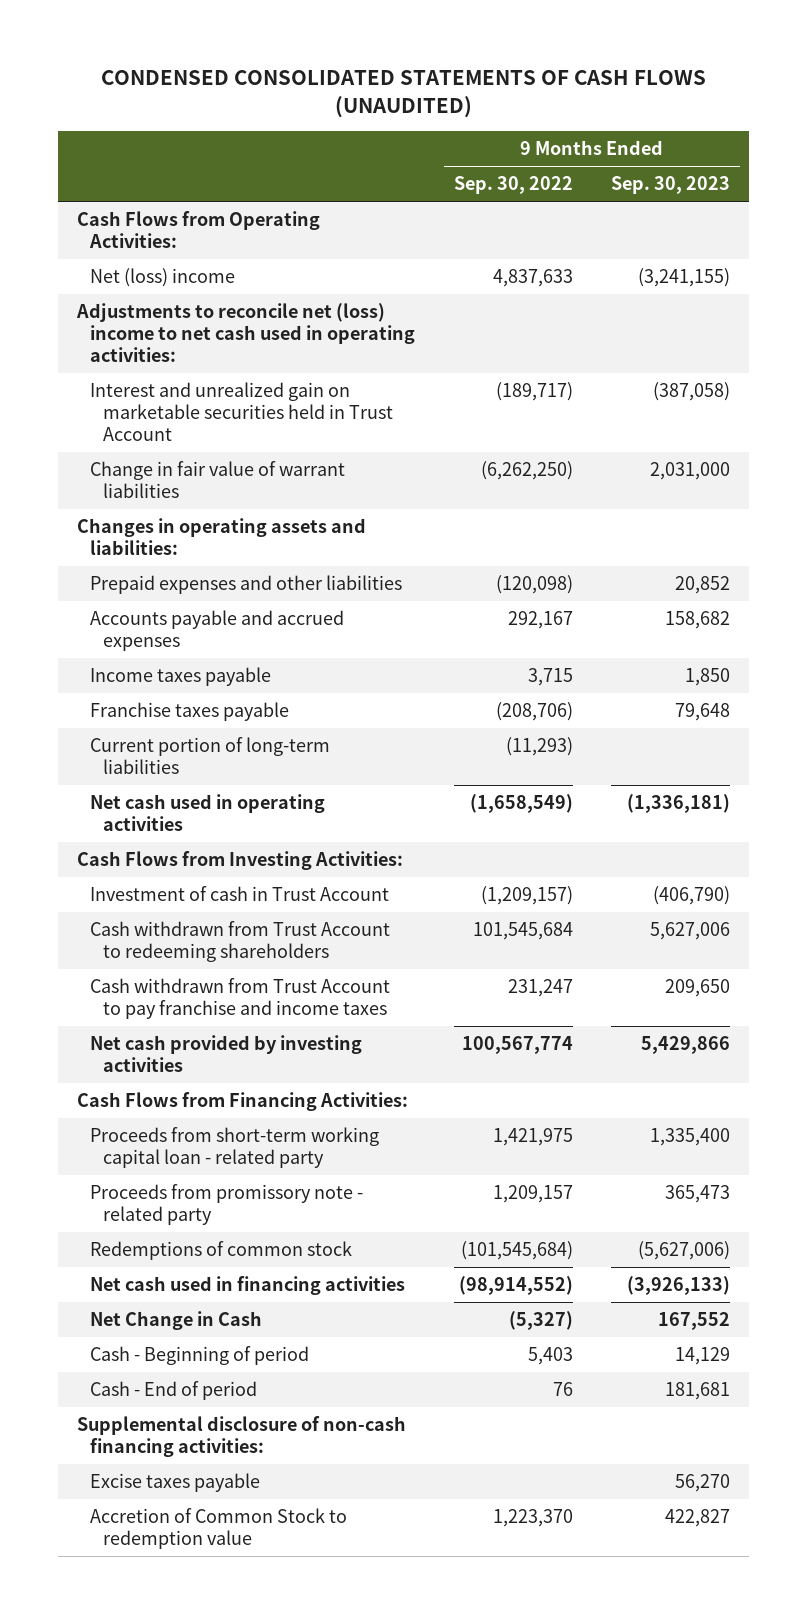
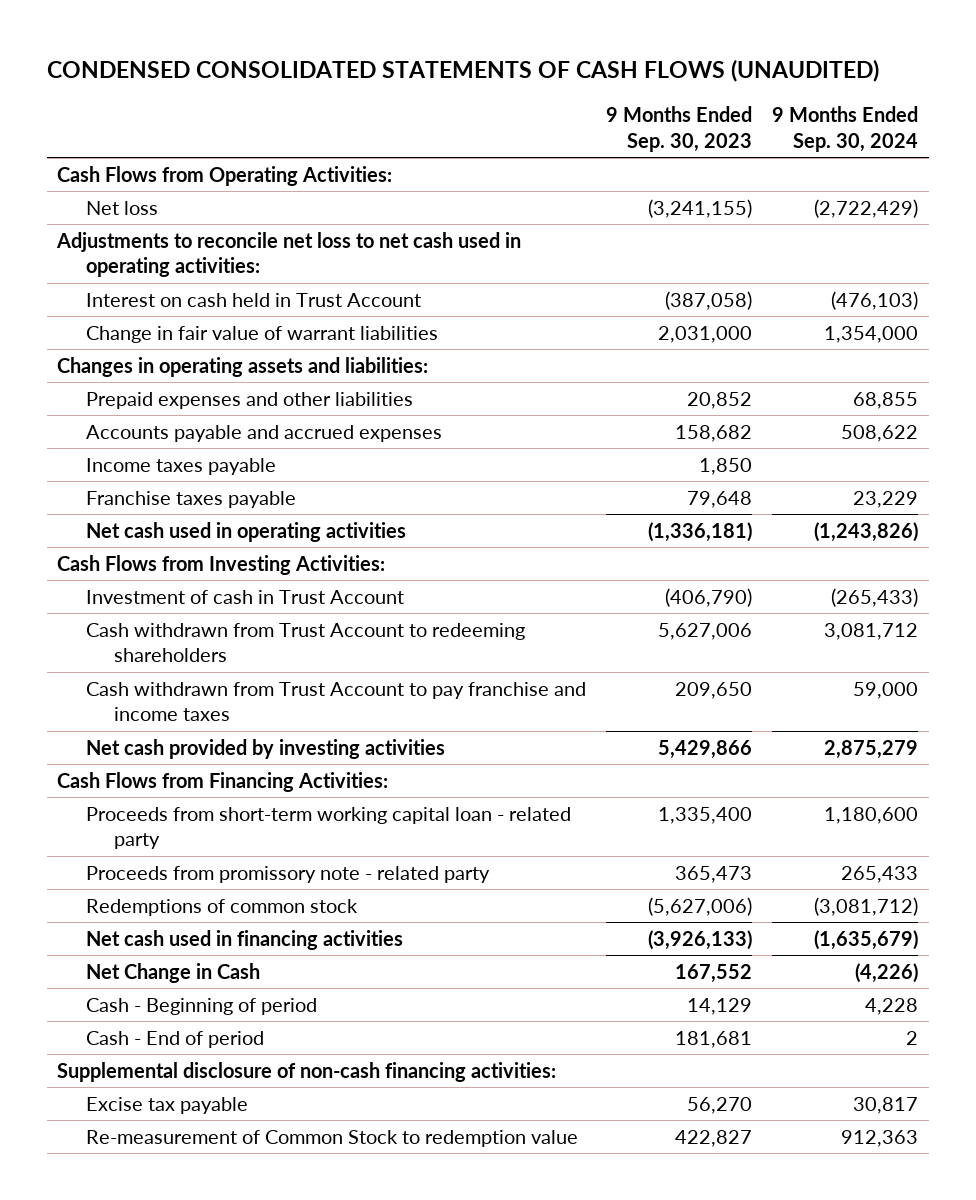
- | 9 Months Ended Sep. 30, 2022 | 9 Months Ended Sep. 30, 2023
+ | 9 Months Ended Sep. 30, 2023 | 9 Months Ended Sep. 30, 2024
- Net (loss) income | 4,837,633 | (3,241,155)
- Adjustments to reconcile net (loss) income to net cash used in operating activities:
- Interest and unrealized gain on marketable securities held in Trust Account | (189,717) | (387,058)
+ Net loss | (3,241,155) | (2,722,429)
+ Adjustments to reconcile net loss to net cash used in operating activities:
+ Interest on cash held in Trust Account | (387,058) | (476,103)
- Current portion of long-term liabilities | (11,293) |
- Excise taxes payable | | 56,270
- Accretion of Common Stock to redemption value | 1,223,370 | 422,827
+ Excise tax payable | 56,270 | 30,817
+ Re-measurement of Common Stock to redemption value | 422,827 | 912,363

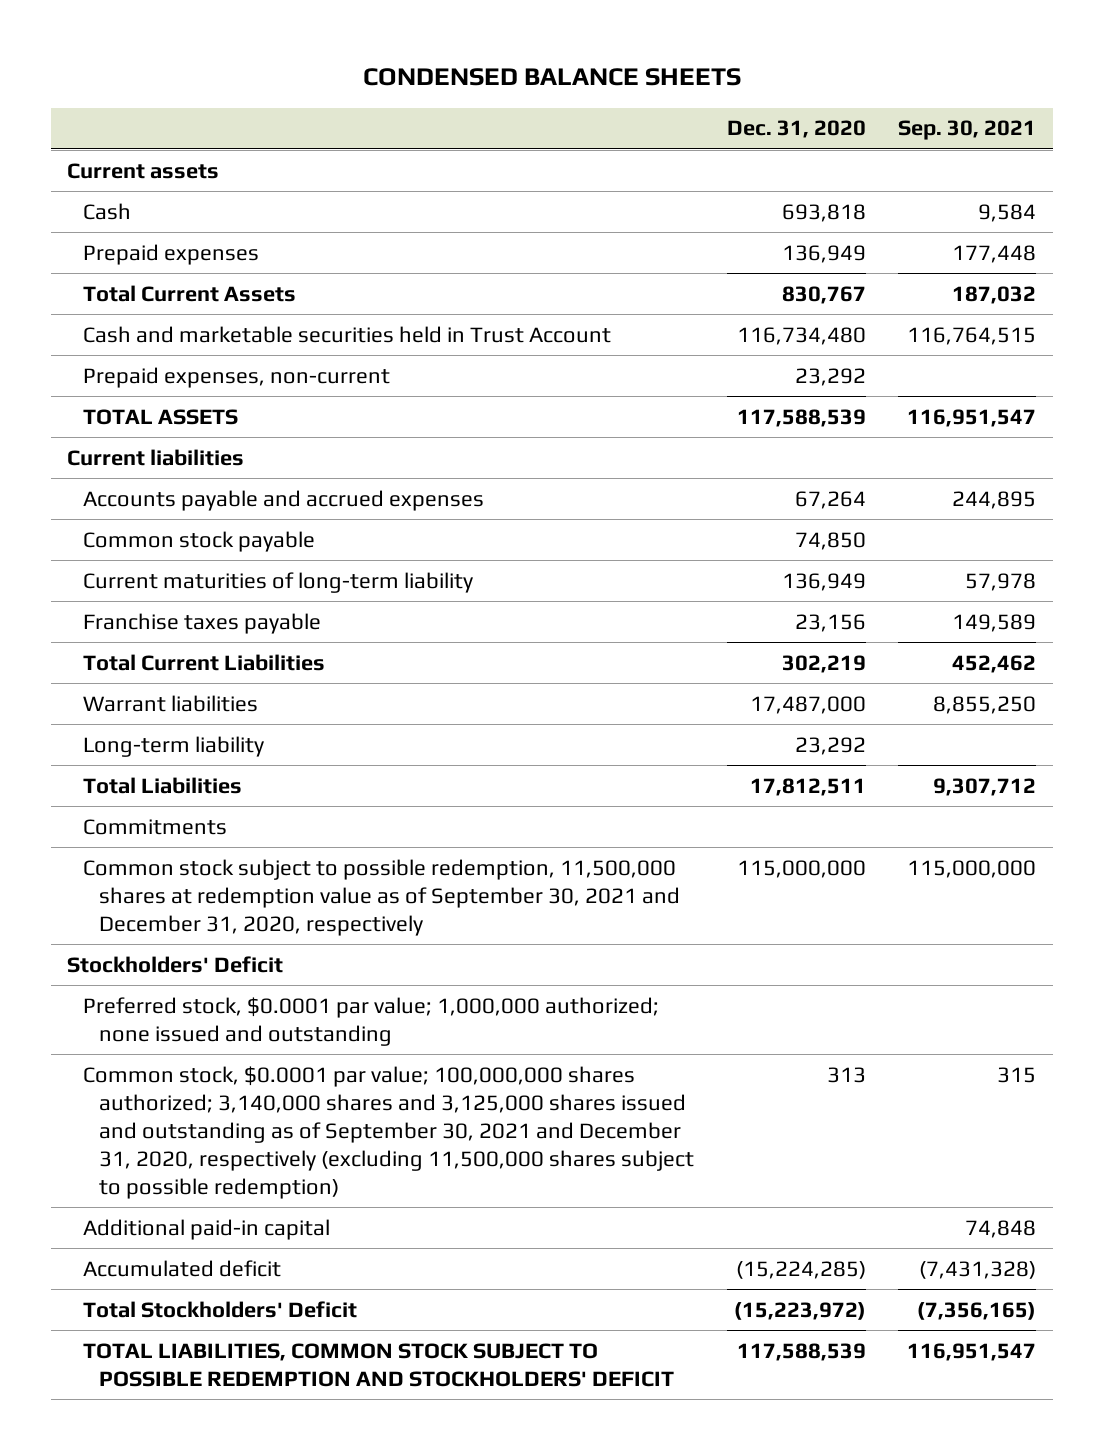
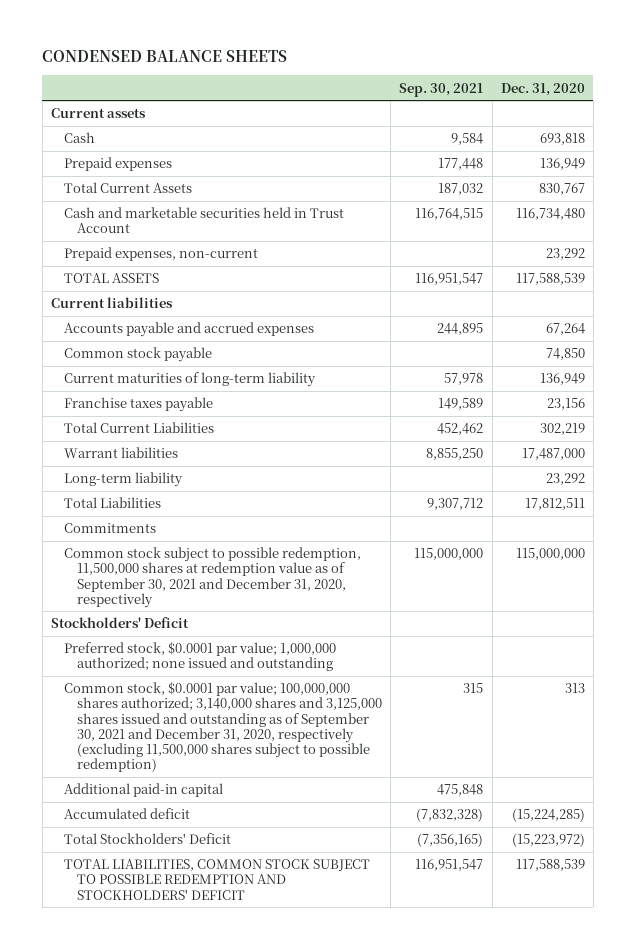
- | Dec. 31, 2020 | Sep. 30, 2021
+ | Sep. 30, 2021 | Dec. 31, 2020
- Additional paid-in capital | | 74,848
- Accumulated deficit | (15,224,285) | (7,431,328)
+ Additional paid-in capital | 475,848 |
+ Accumulated deficit | (7,832,328) | (15,224,285)

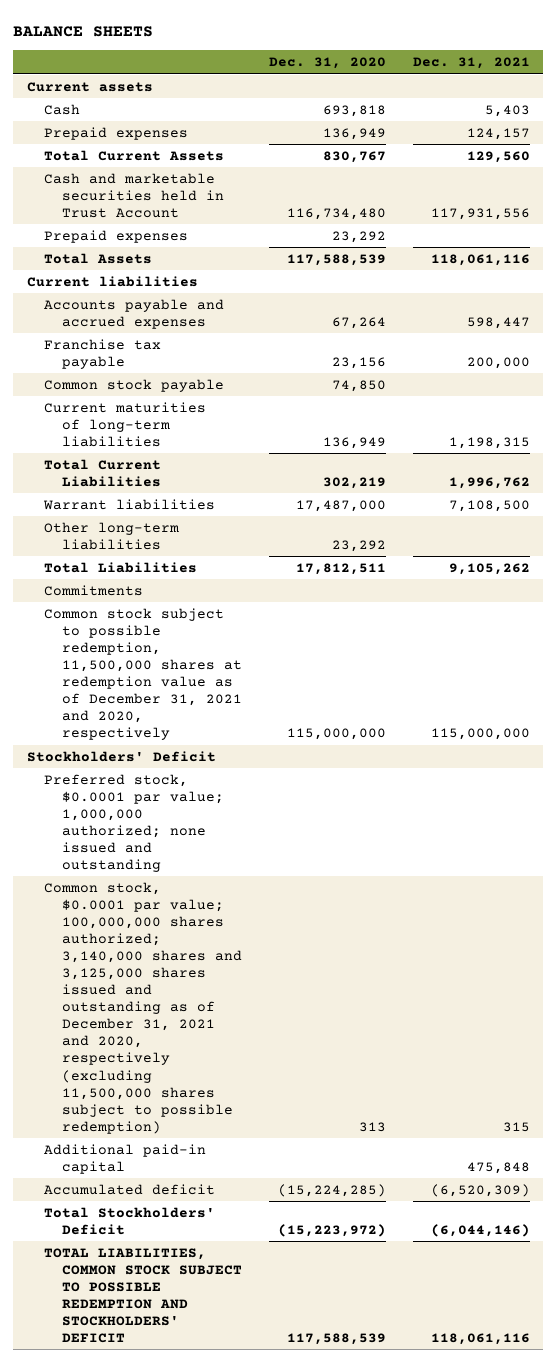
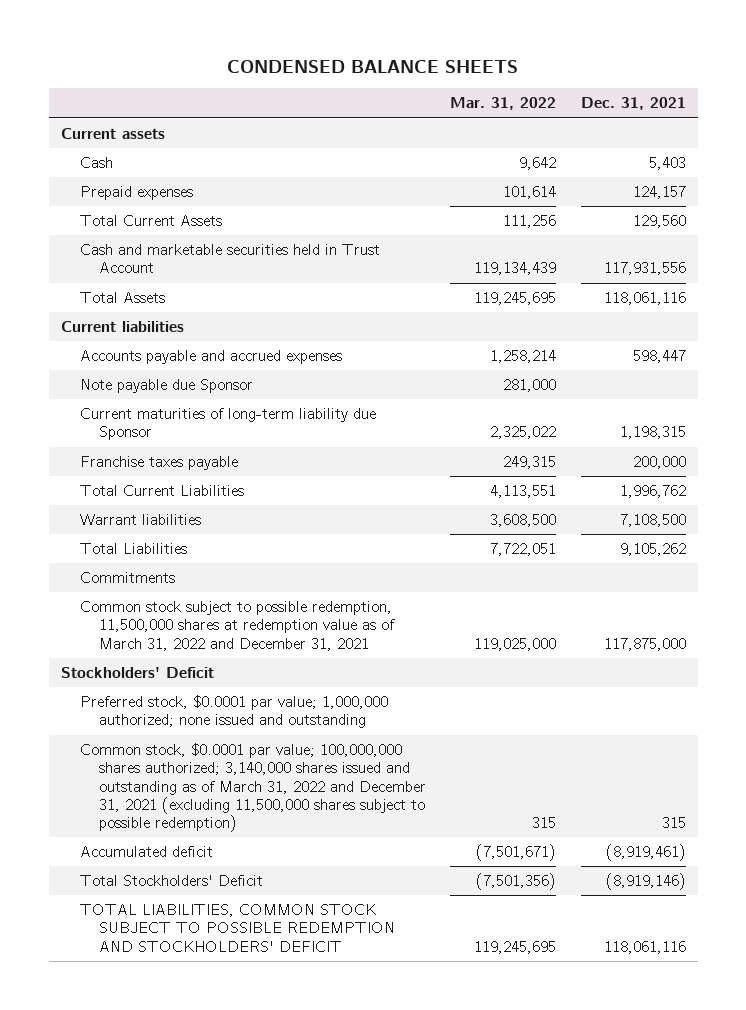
- BALANCE SHEETS
+ CONDENSED BALANCE SHEETS
- | Dec. 31, 2020 | Dec. 31, 2021
+ | Mar. 31, 2022 | Dec. 31, 2021
- Prepaid expenses | 23,292 |
- Franchise tax payable | 23,156 | 200,000
- Common stock payable | 74,850 |
- Current maturities of long-term liabilities | 136,949 | 1,198,315
+ Note payable due Sponsor | 281,000 |
+ Current maturities of long-term liability due Sponsor | 2,325,022 | 1,198,315
+ Franchise taxes payable | 249,315 | 200,000
- Other long-term liabilities | 23,292 |
- Common stock subject to possible redemption, 11,500,000 shares at redemption value as of December 31, 2021 and 2020, respectively | 115,000,000 | 115,000,000
+ Common stock subject to possible redemption, 11,500,000 shares at redemption value as of March 31, 2022 and December 31, 2021 | 119,025,000 | 117,875,000
- Common stock, $0.0001 par value; 100,000,000 shares authorized; 3,140,000 shares and 3,125,000 shares issued and outstanding as of December 31, 2021 and 2020, respectively (excluding 11,500,000 shares subject to possible redemption) | 313 | 315
- Additional paid-in capital | | 475,848
- Accumulated deficit | (15,224,285) | (6,520,309)
- Total Stockholders' Deficit | (15,223,972) | (6,044,146)
+ Common stock, $0.0001 par value; 100,000,000 shares authorized; 3,140,000 shares issued and outstanding as of March 31, 2022 and December 31, 2021 (excluding 11,500,000 shares subject to possible redemption) | 315 | 315
+ Accumulated deficit | (7,501,671) | (8,919,461)
+ Total Stockholders' Deficit | (7,501,356) | (8,919,146)

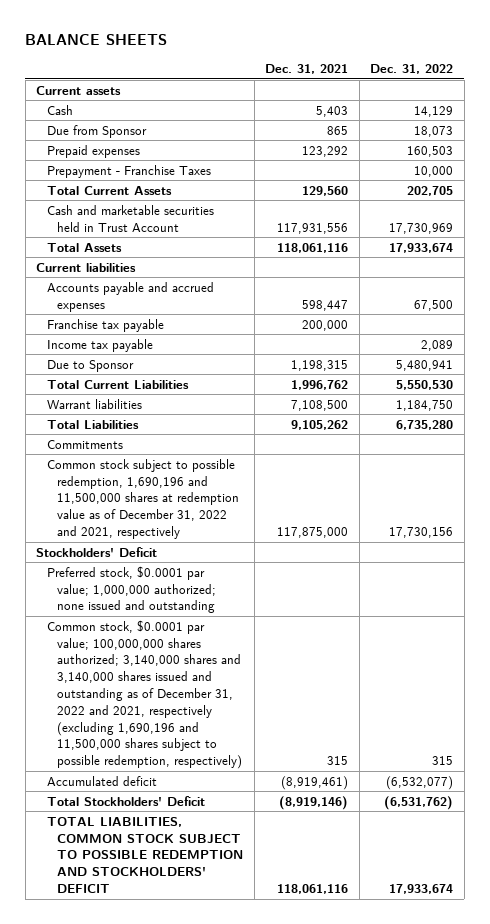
- CONDENSED BALANCE SHEETS
+ BALANCE SHEETS
- | Mar. 31, 2022 | Dec. 31, 2021
+ | Dec. 31, 2021 | Dec. 31, 2022
- Prepaid expenses | 101,614 | 124,157
+ Due from Sponsor | 865 | 18,073
+ Prepaid expenses | 123,292 | 160,503
+ Prepayment - Franchise Taxes | | 10,000
- Note payable due Sponsor | 281,000 |
- Current maturities of long-term liability due Sponsor | 2,325,022 | 1,198,315
- Franchise taxes payable | 249,315 | 200,000
+ Franchise tax payable | 200,000 |
+ Income tax payable | | 2,089
+ Due to Sponsor | 1,198,315 | 5,480,941
- Common stock subject to possible redemption, 11,500,000 shares at redemption value as of March 31, 2022 and December 31, 2021 | 119,025,000 | 117,875,000
+ Common stock subject to possible redemption, 1,690,196 and 11,500,000 shares at redemption value as of December 31, 2022 and 2021, respectively | 117,875,000 | 17,730,156
- Common stock, $0.0001 par value; 100,000,000 shares authorized; 3,140,000 shares issued and outstanding as of March 31, 2022 and December 31, 2021 (excluding 11,500,000 shares subject to possible redemption) | 315 | 315
+ Common stock, $0.0001 par value; 100,000,000 shares authorized; 3,140,000 shares and 3,140,000 shares issued and outstanding as of December 31, 2022 and 2021, respectively (excluding 1,690,196 and 11,500,000 shares subject to possible redemption, respectively) | 315 | 315

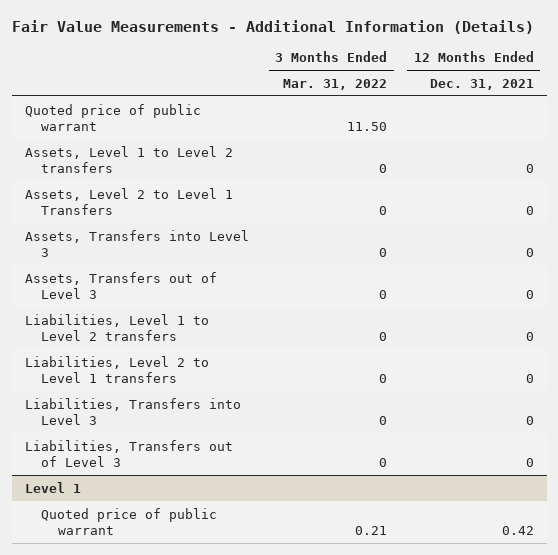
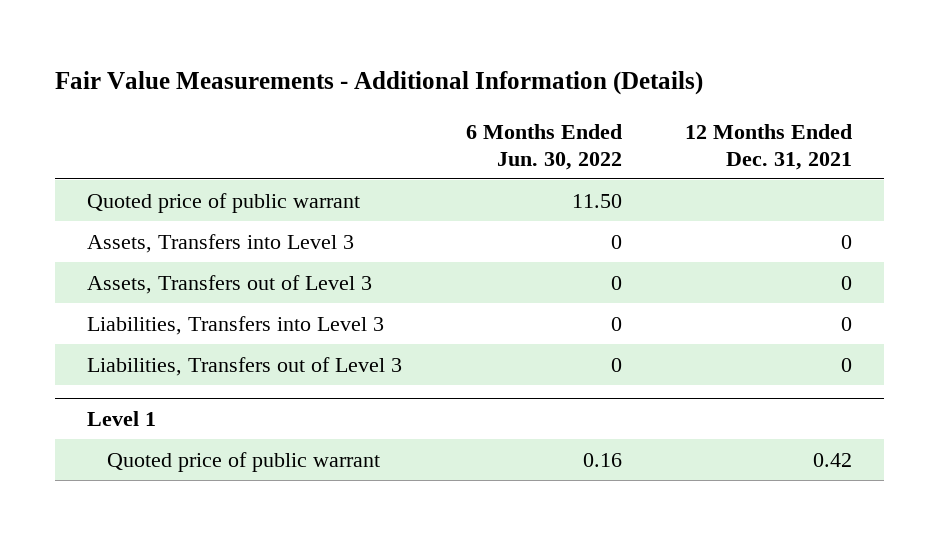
- | 3 Months Ended Mar. 31, 2022 | 12 Months Ended Dec. 31, 2021
+ | 6 Months Ended Jun. 30, 2022 | 12 Months Ended Dec. 31, 2021
- Assets, Level 1 to Level 2 transfers | 0 | 0
- Assets, Level 2 to Level 1 Transfers | 0 | 0
- Liabilities, Level 1 to Level 2 transfers | 0 | 0
- Liabilities, Level 2 to Level 1 transfers | 0 | 0

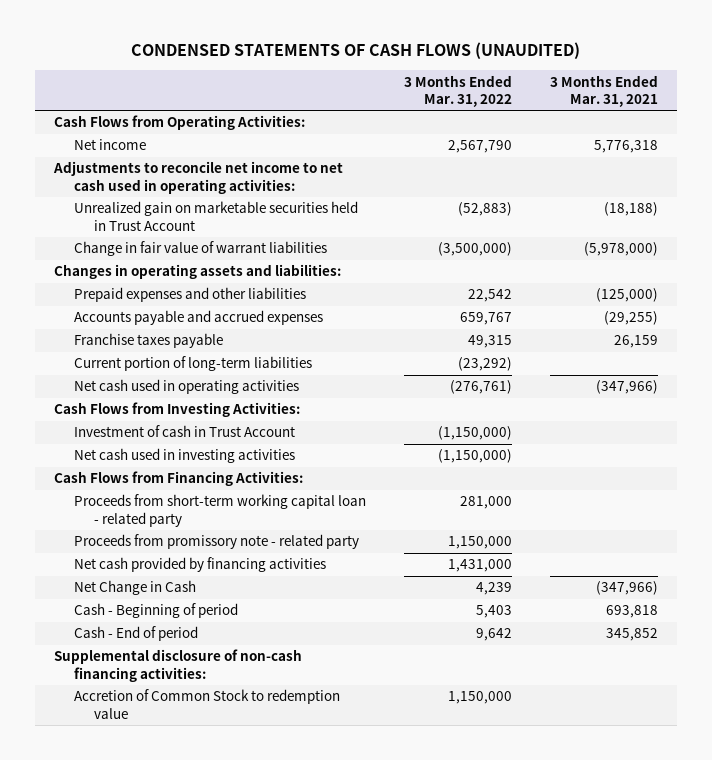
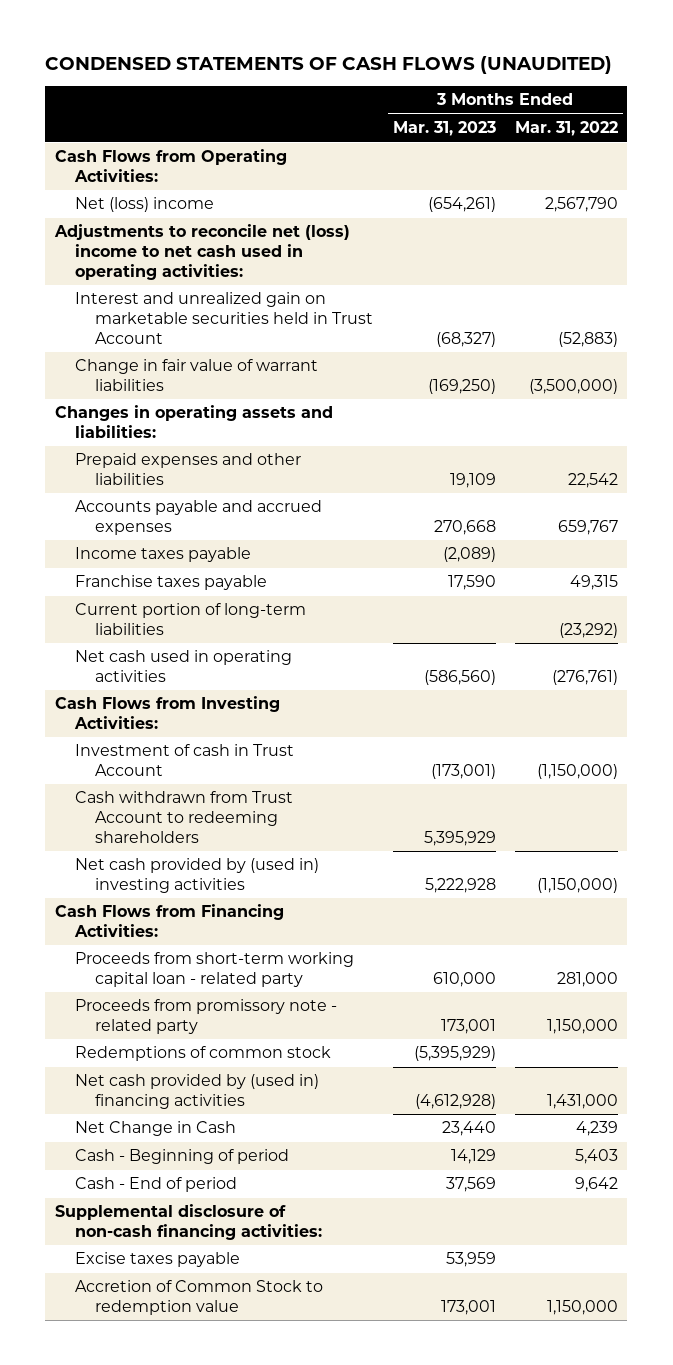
- | 3 Months Ended Mar. 31, 2022 | 3 Months Ended Mar. 31, 2021
+ | 3 Months Ended Mar. 31, 2023 | 3 Months Ended Mar. 31, 2022
- Net income | 2,567,790 | 5,776,318
- Adjustments to reconcile net income to net cash used in operating activities:
- Unrealized gain on marketable securities held in Trust Account | (52,883) | (18,188)
+ Net (loss) income | (654,261) | 2,567,790
+ Adjustments to reconcile net (loss) income to net cash used in operating activities:
+ Interest and unrealized gain on marketable securities held in Trust Account | (68,327) | (52,883)
+ Income taxes payable | (2,089) |
- Net cash used in investing activities | (1,150,000) |
+ Cash withdrawn from Trust Account to redeeming shareholders | 5,395,929 |
+ Net cash provided by (used in) investing activities | 5,222,928 | (1,150,000)
- Net cash provided by financing activities | 1,431,000 |
+ Redemptions of common stock | (5,395,929) |
+ Net cash provided by (used in) financing activities | (4,612,928) | 1,431,000
+ Excise taxes payable | 53,959 |

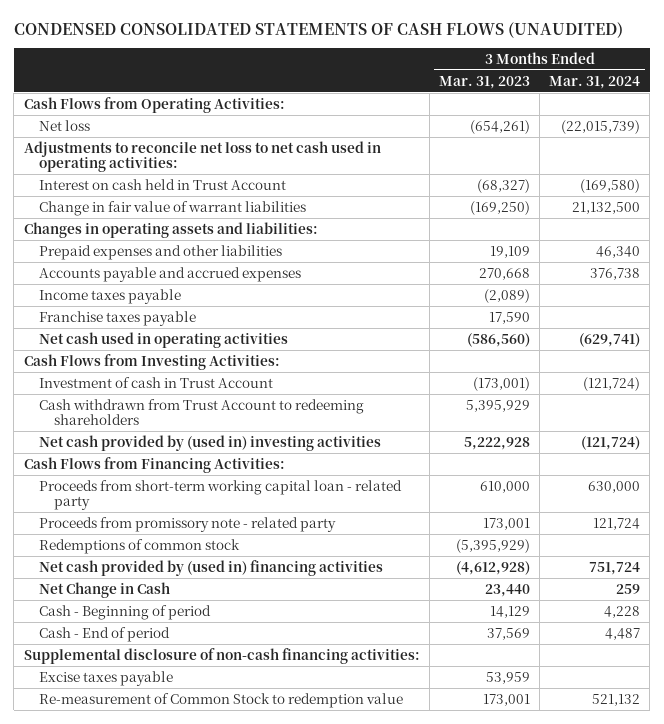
- CONDENSED STATEMENTS OF CASH FLOWS (UNAUDITED)
+ CONDENSED CONSOLIDATED STATEMENTS OF CASH FLOWS (UNAUDITED)
- | 3 Months Ended Mar. 31, 2023 | 3 Months Ended Mar. 31, 2022
+ | 3 Months Ended Mar. 31, 2023 | 3 Months Ended Mar. 31, 2024
- Net (loss) income | (654,261) | 2,567,790
- Adjustments to reconcile net (loss) income to net cash used in operating activities:
- Interest and unrealized gain on marketable securities held in Trust Account | (68,327) | (52,883)
+ Net loss | (654,261) | (22,015,739)
+ Adjustments to reconcile net loss to net cash used in operating activities:
+ Interest on cash held in Trust Account | (68,327) | (169,580)
- Current portion of long-term liabilities | | (23,292)
- Accretion of Common Stock to redemption value | 173,001 | 1,150,000
+ Re-measurement of Common Stock to redemption value | 173,001 | 521,132

